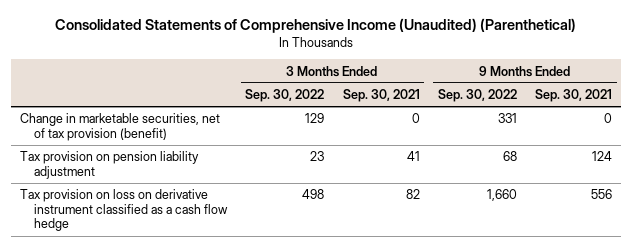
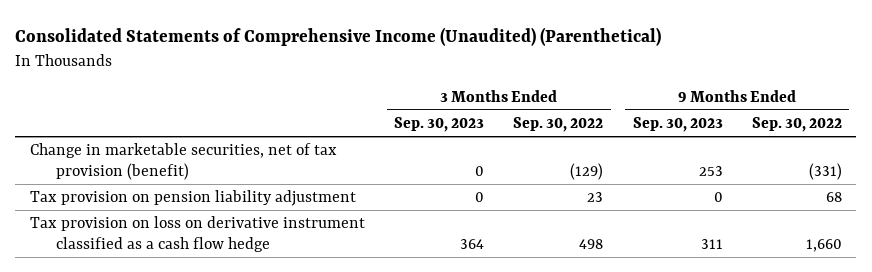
- | 3 Months Ended Sep. 30, 2022 | 3 Months Ended Sep. 30, 2021 | 9 Months Ended Sep. 30, 2022 | 9 Months Ended Sep. 30, 2021
+ | 3 Months Ended Sep. 30, 2023 | 3 Months Ended Sep. 30, 2022 | 9 Months Ended Sep. 30, 2023 | 9 Months Ended Sep. 30, 2022
- Change in marketable securities, net of tax provision (benefit) | 129 | 0 | 331 | 0
+ Change in marketable securities, net of tax provision (benefit) | 0 | (129) | 253 | (331)

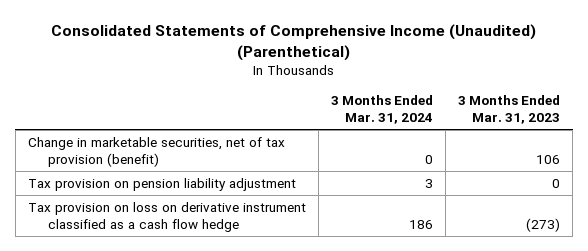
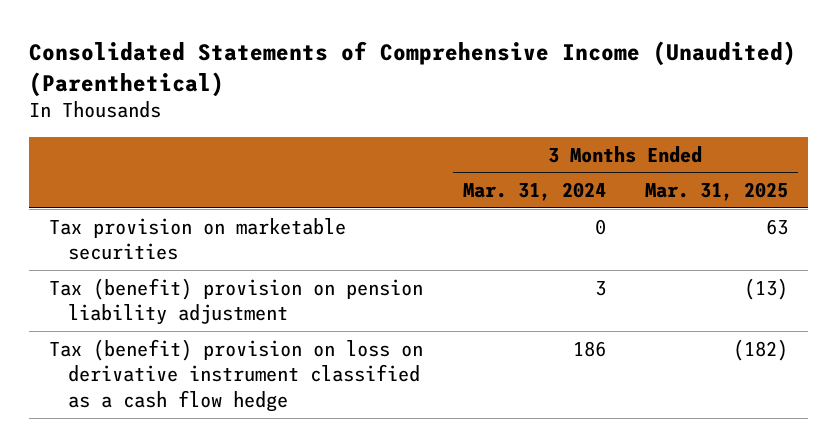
- | 3 Months Ended Mar. 31, 2024 | 3 Months Ended Mar. 31, 2023
+ | 3 Months Ended Mar. 31, 2024 | 3 Months Ended Mar. 31, 2025
- Change in marketable securities, net of tax provision (benefit) | 0 | 106
- Tax provision on pension liability adjustment | 3 | 0
- Tax provision on loss on derivative instrument classified as a cash flow hedge | 186 | (273)
+ Tax provision on marketable securities | 0 | 63
+ Tax (benefit) provision on pension liability adjustment | 3 | (13)
+ Tax (benefit) provision on loss on derivative instrument classified as a cash flow hedge | 186 | (182)

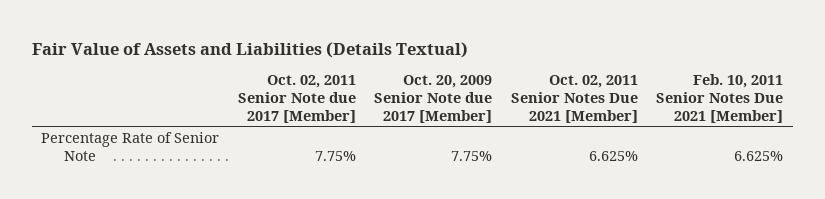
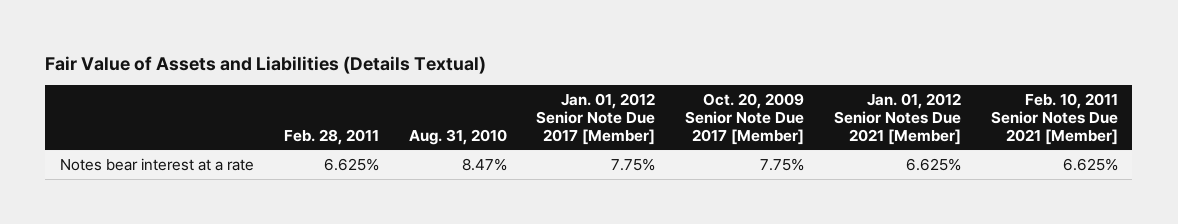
- | Oct. 02, 2011 Senior Note due 2017 [Member] | Oct. 20, 2009 Senior Note due 2017 [Member] | Oct. 02, 2011 Senior Notes Due 2021 [Member] | Feb. 10, 2011 Senior Notes Due 2021 [Member]
+ | Feb. 28, 2011 | Aug. 31, 2010 | Jan. 01, 2012 Senior Note Due 2017 [Member] | Oct. 20, 2009 Senior Note Due 2017 [Member] | Jan. 01, 2012 Senior Notes Due 2021 [Member] | Feb. 10, 2011 Senior Notes Due 2021 [Member]
- Percentage Rate of Senior Note | 7.75% | 7.75% | 6.625% | 6.625%
+ Notes bear interest at a rate | 6.625% | 8.47% | 7.75% | 7.75% | 6.625% | 6.625%

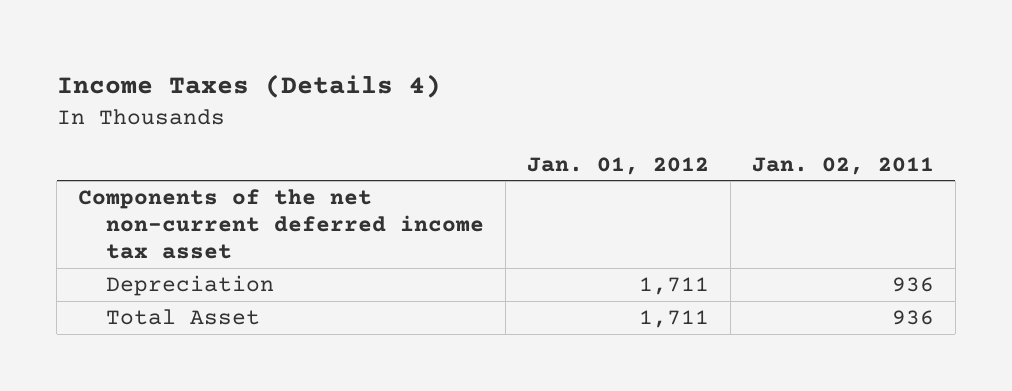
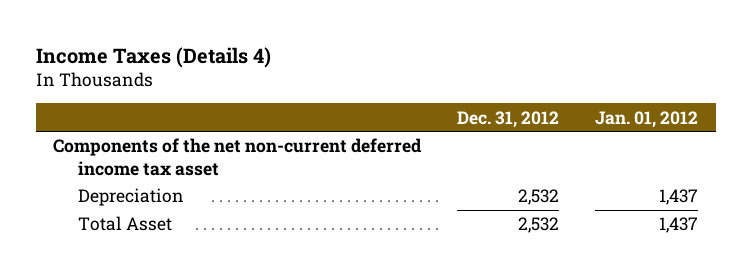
- | Jan. 01, 2012 | Jan. 02, 2011
+ | Dec. 31, 2012 | Jan. 01, 2012
- Depreciation | 1,711 | 936
- Total Asset | 1,711 | 936
+ Depreciation | 2,532 | 1,437
+ Total Asset | 2,532 | 1,437

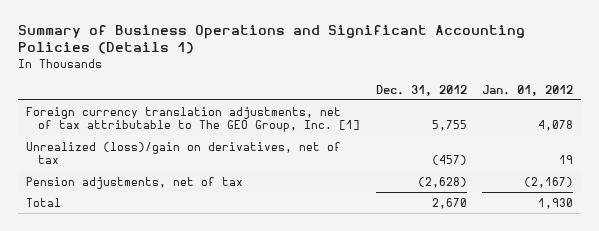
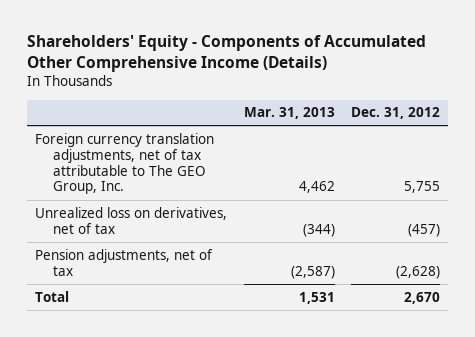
- Summary of Business Operations and Significant Accounting Policies (Details 1)
+ Shareholders' Equity - Components of Accumulated Other Comprehensive Income (Details)
- | Dec. 31, 2012 | Jan. 01, 2012
+ | Mar. 31, 2013 | Dec. 31, 2012
- Foreign currency translation adjustments, net of tax attributable to The GEO Group, Inc. [1] | 5,755 | 4,078
- Unrealized (loss)/gain on derivatives, net of tax | (457) | 19
+ Foreign currency translation adjustments, net of tax attributable to The GEO Group, Inc. | 4,462 | 5,755
+ Unrealized loss on derivatives, net of tax | (344) | (457)

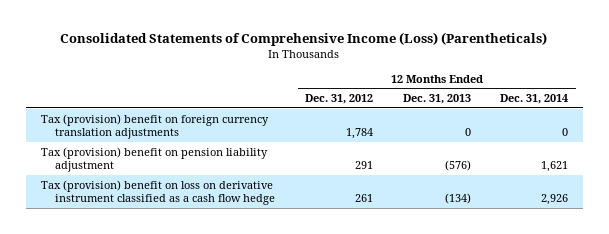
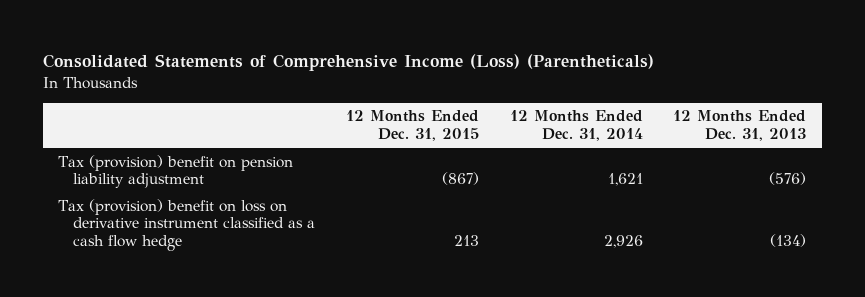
- | 12 Months Ended Dec. 31, 2012 | 12 Months Ended Dec. 31, 2013 | 12 Months Ended Dec. 31, 2014
+ | 12 Months Ended Dec. 31, 2015 | 12 Months Ended Dec. 31, 2014 | 12 Months Ended Dec. 31, 2013
- Tax (provision) benefit on foreign currency translation adjustments | 1,784 | 0 | 0

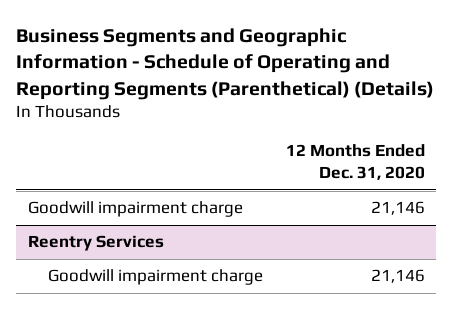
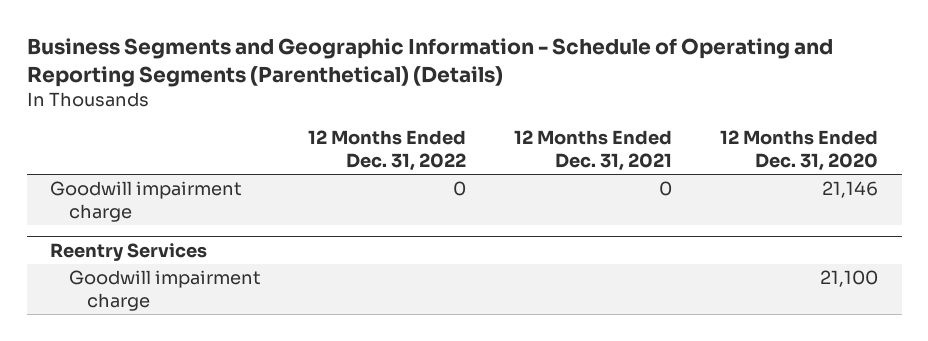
- | 12 Months Ended Dec. 31, 2020
+ | 12 Months Ended Dec. 31, 2022 | 12 Months Ended Dec. 31, 2021 | 12 Months Ended Dec. 31, 2020
@ Reentry Services
- Goodwill impairment charge | 21,146
+ Goodwill impairment charge | | | 21,100

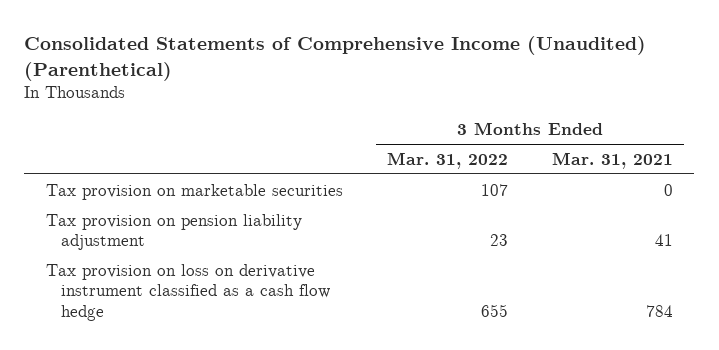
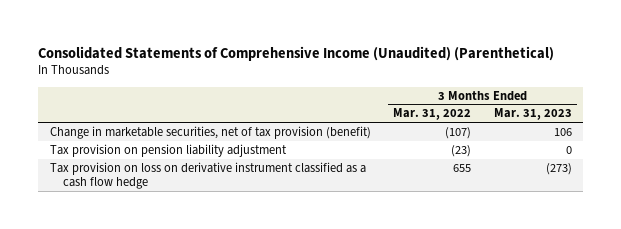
- | 3 Months Ended Mar. 31, 2022 | 3 Months Ended Mar. 31, 2021
+ | 3 Months Ended Mar. 31, 2022 | 3 Months Ended Mar. 31, 2023
- Tax provision on marketable securities | 107 | 0
- Tax provision on pension liability adjustment | 23 | 41
+ Change in marketable securities, net of tax provision (benefit) | (107) | 106
+ Tax provision on pension liability adjustment | (23) | 0

